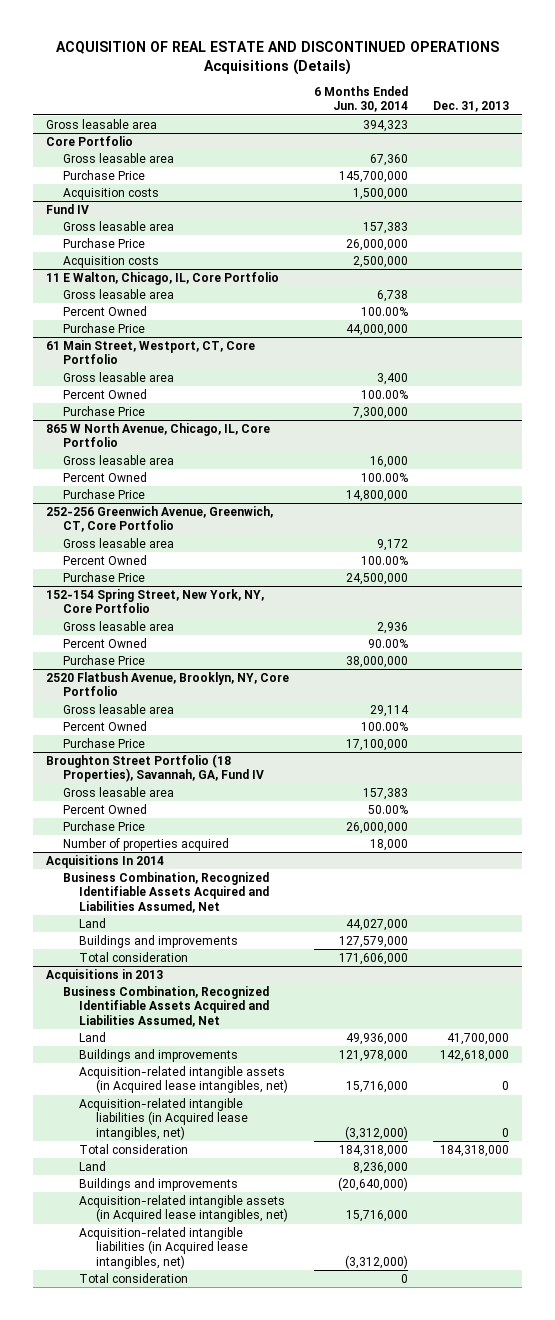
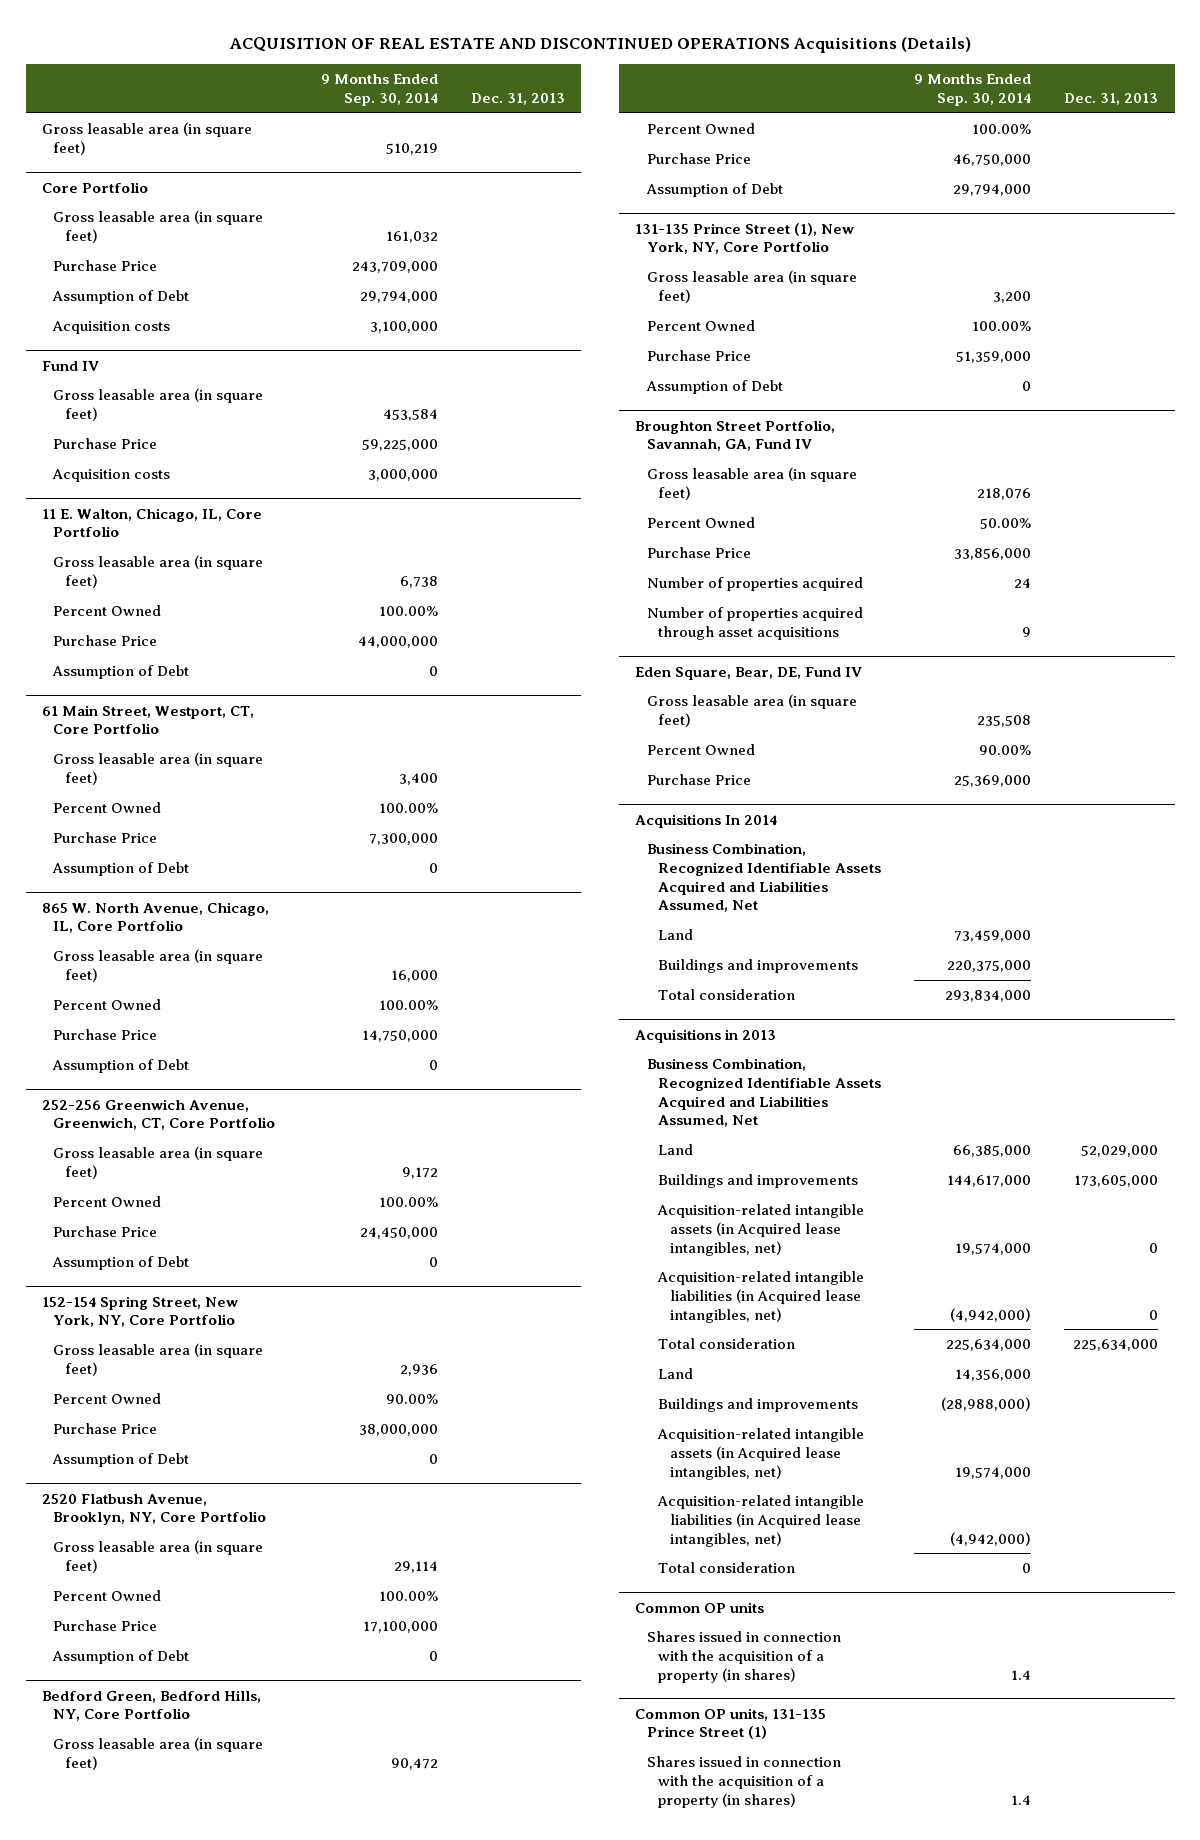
- | 6 Months Ended Jun. 30, 2014 | Dec. 31, 2013
+ | 9 Months Ended Sep. 30, 2014 | Dec. 31, 2013
- Gross leasable area | 394,323 |
+ Gross leasable area (in square feet) | 510,219 |
@ Core Portfolio
- Gross leasable area | 67,360 |
+ Gross leasable area (in square feet) | 161,032 |
+ Assumption of Debt | 29,794,000 |
@ Fund IV
- Gross leasable area | 157,383 |
+ Gross leasable area (in square feet) | 453,584 |
- 11 E Walton, Chicago, IL, Core Portfolio
- Gross leasable area | 6,738 |
+ 11 E. Walton, Chicago, IL, Core Portfolio
+ Gross leasable area (in square feet) | 6,738 |
+ Assumption of Debt | 0 |
@ 61 Main Street, Westport, CT, Core Portfolio
- Gross leasable area | 3,400 |
+ Gross leasable area (in square feet) | 3,400 |
- 865 W North Avenue, Chicago, IL, Core Portfolio
- Gross leasable area | 16,000 |
@ 61 Main Street, Westport, CT, Core Portfolio
+ Assumption of Debt | 0 |
+ 865 W. North Avenue, Chicago, IL, Core Portfolio
+ Gross leasable area (in square feet) | 16,000 |
+ Assumption of Debt | 0 |
@ 252-256 Greenwich Avenue, Greenwich, CT, Core Portfolio
- Gross leasable area | 9,172 |
+ Gross leasable area (in square feet) | 9,172 |
+ Assumption of Debt | 0 |
@ 152-154 Spring Street, New York, NY, Core Portfolio
- Gross leasable area | 2,936 |
+ Gross leasable area (in square feet) | 2,936 |
+ Assumption of Debt | 0 |
@ 2520 Flatbush Avenue, Brooklyn, NY, Core Portfolio
- Gross leasable area | 29,114 |
+ Gross leasable area (in square feet) | 29,114 |
- Broughton Street Portfolio (18 Properties), Savannah, GA, Fund IV
- Gross leasable area | 157,383 |
@ 2520 Flatbush Avenue, Brooklyn, NY, Core Portfolio
+ Assumption of Debt | 0 |
+ Bedford Green, Bedford Hills, NY, Core Portfolio
+ Gross leasable area (in square feet) | 90,472 |
+ Percent Owned | 100.00% |
+ Purchase Price | 46,750,000 |
+ Assumption of Debt | 29,794,000 |
+ 131-135 Prince Street (1), New York, NY, Core Portfolio
+ Gross leasable area (in square feet) | 3,200 |
+ Percent Owned | 100.00% |
+ Purchase Price | 51,359,000 |
+ Assumption of Debt | 0 |
+ Broughton Street Portfolio, Savannah, GA, Fund IV
+ Gross leasable area (in square feet) | 218,076 |
+ Number of properties acquired through asset acquisitions | 9 |
+ Eden Square, Bear, DE, Fund IV
+ Gross leasable area (in square feet) | 235,508 |
+ Percent Owned | 90.00% |
+ Purchase Price | 25,369,000 |
@ Acquisitions in 2013
- Land | 49,936,000 | 41,700,000
- Buildings and improvements | 121,978,000 | 142,618,000
+ Land | 66,385,000 | 52,029,000
+ Buildings and improvements | 144,617,000 | 173,605,000
- Total consideration | 184,318,000 | 184,318,000
+ Total consideration | 225,634,000 | 225,634,000
+ Common OP units
+ Shares issued in connection with the acquisition of a property (in shares) | 1.4 |
+ Common OP units, 131-135 Prince Street (1)
+ Shares issued in connection with the acquisition of a property (in shares) | 1.4 |

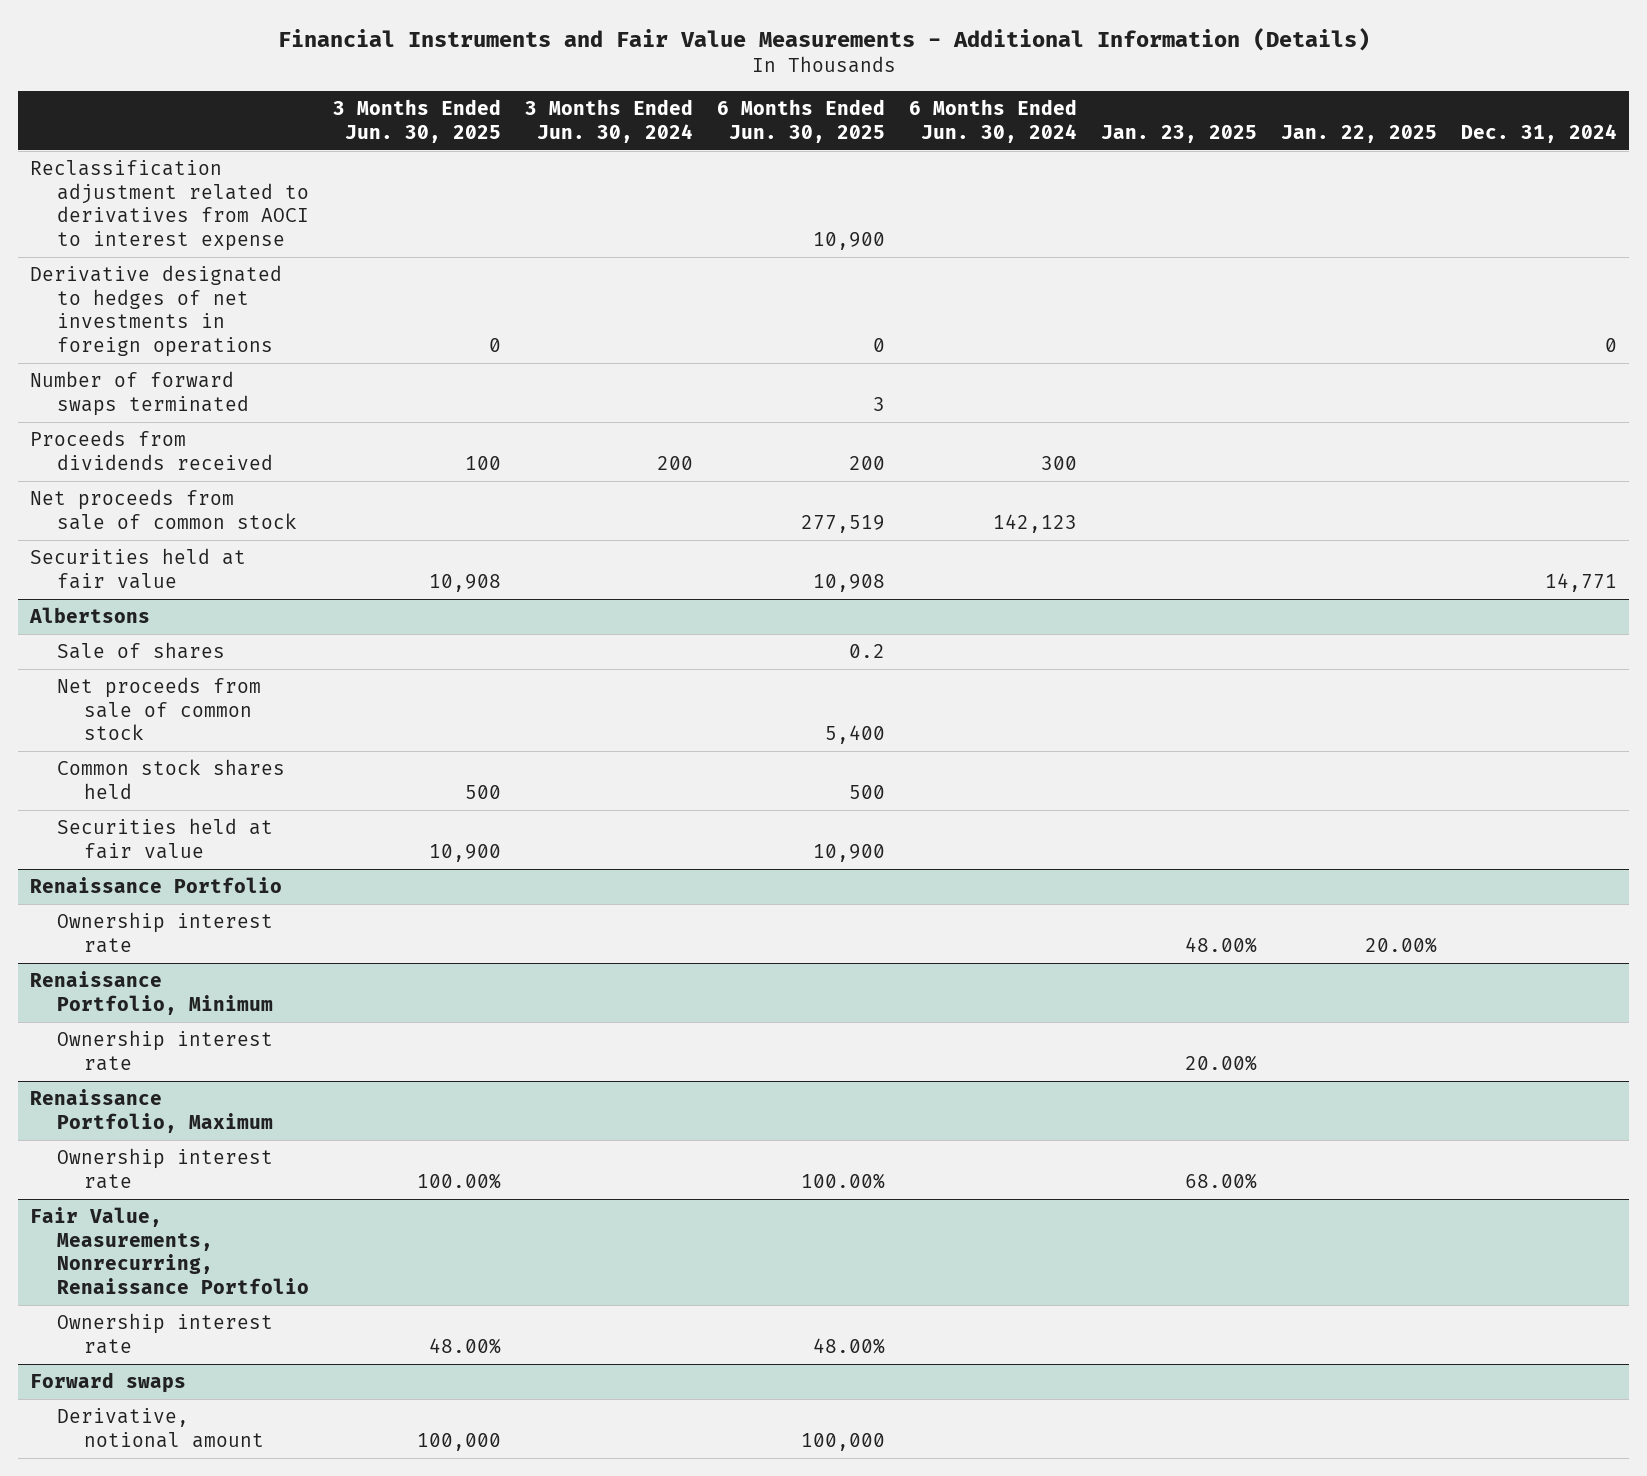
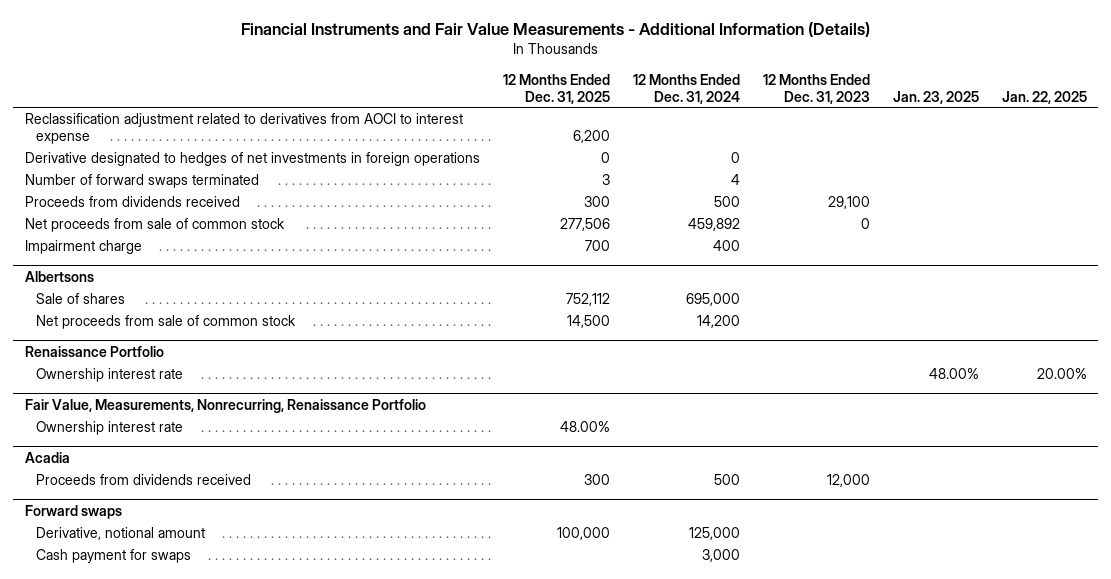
- | 3 Months Ended Jun. 30, 2025 | 3 Months Ended Jun. 30, 2024 | 6 Months Ended Jun. 30, 2025 | 6 Months Ended Jun. 30, 2024 | Jan. 23, 2025 | Jan. 22, 2025 | Dec. 31, 2024
+ | 12 Months Ended Dec. 31, 2025 | 12 Months Ended Dec. 31, 2024 | 12 Months Ended Dec. 31, 2023 | Jan. 23, 2025 | Jan. 22, 2025
- Securities held at fair value | 10,908 | | 10,908 | | | | 14,771
+ Impairment charge | 700 | 400 | | |
@ Albertsons
- Common stock shares held | 500 | | 500 | | | |
- Securities held at fair value | 10,900 | | 10,900 | | | |
- Renaissance Portfolio, Minimum
- Ownership interest rate | | | | | 20.00% | |
- Renaissance Portfolio, Maximum
- Ownership interest rate | 100.00% | | 100.00% | | 68.00% | |
+ Acadia
+ Proceeds from dividends received | 300 | 500 | 12,000 | |
@ Forward swaps
+ Cash payment for swaps | | 3,000 | | |

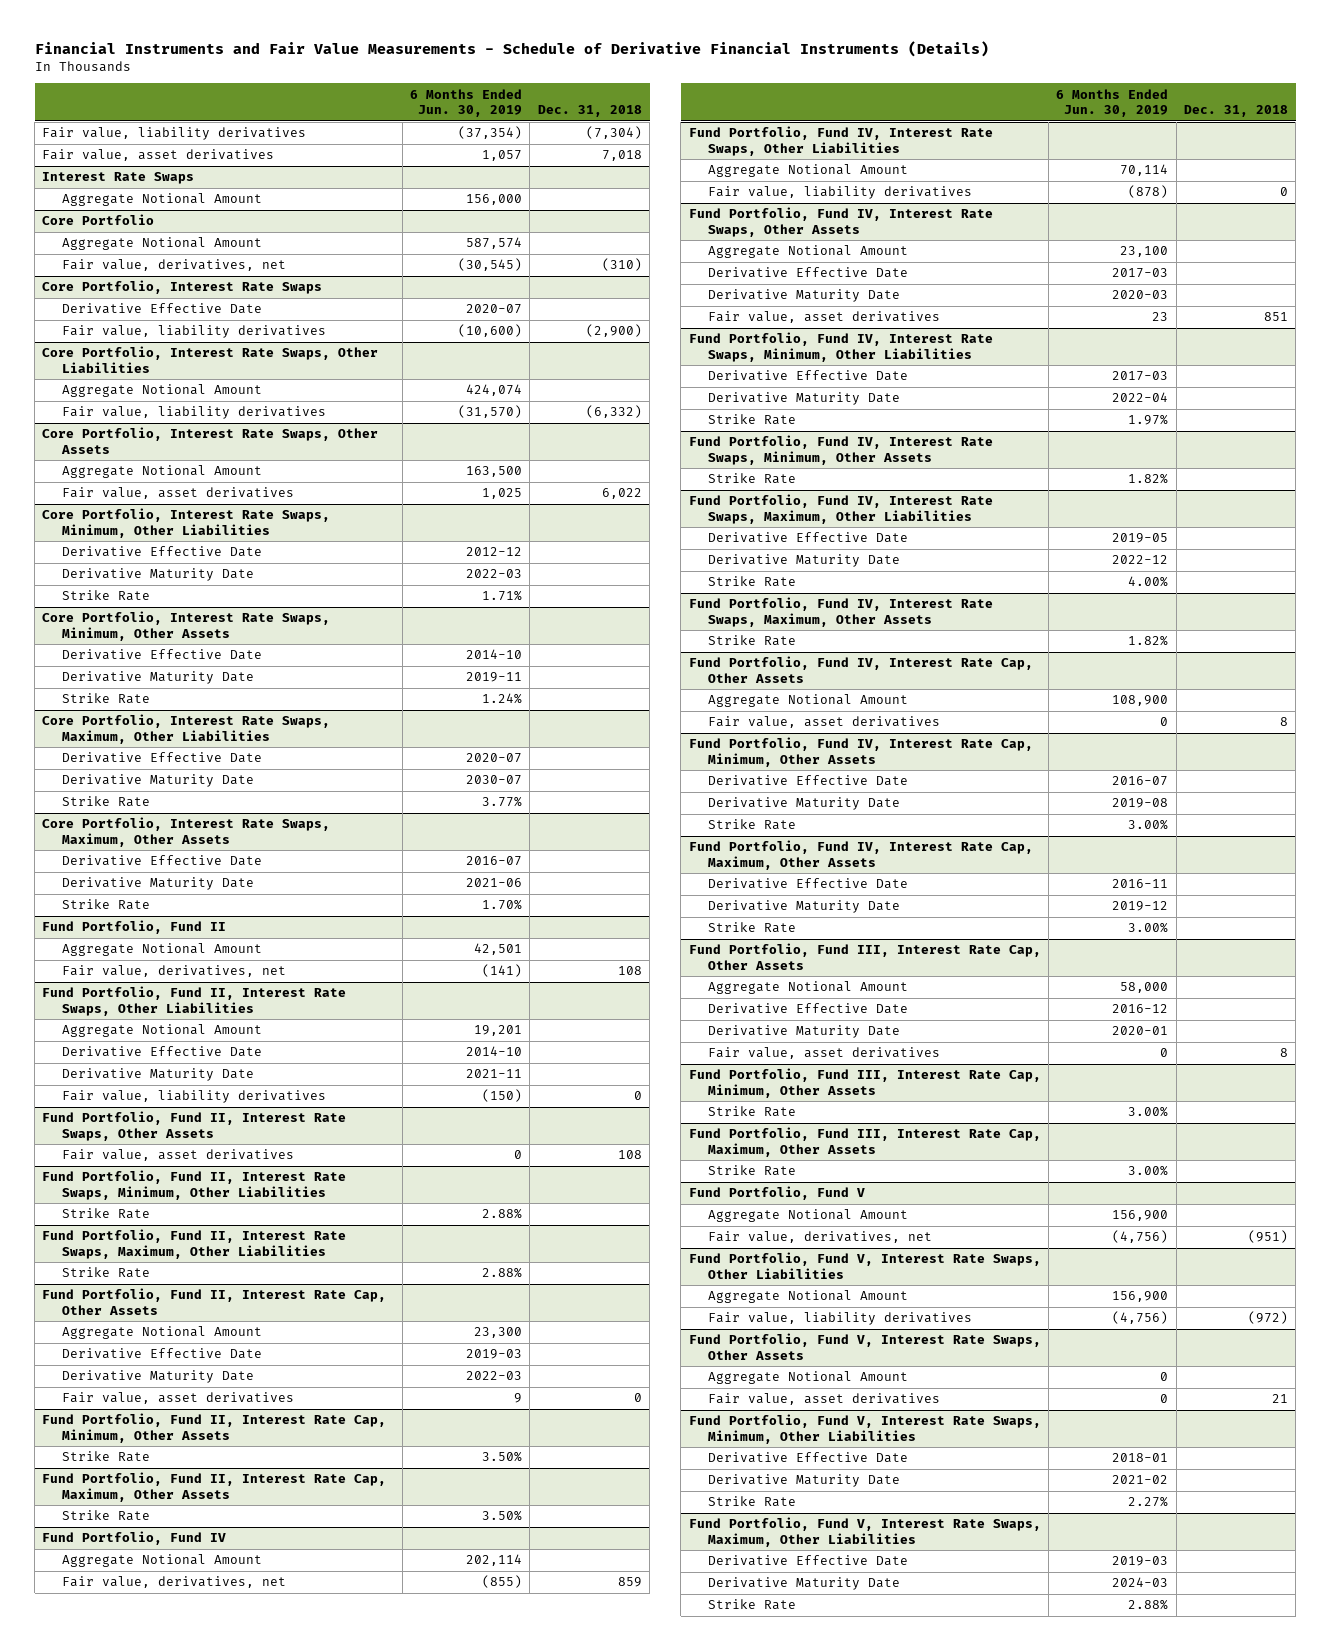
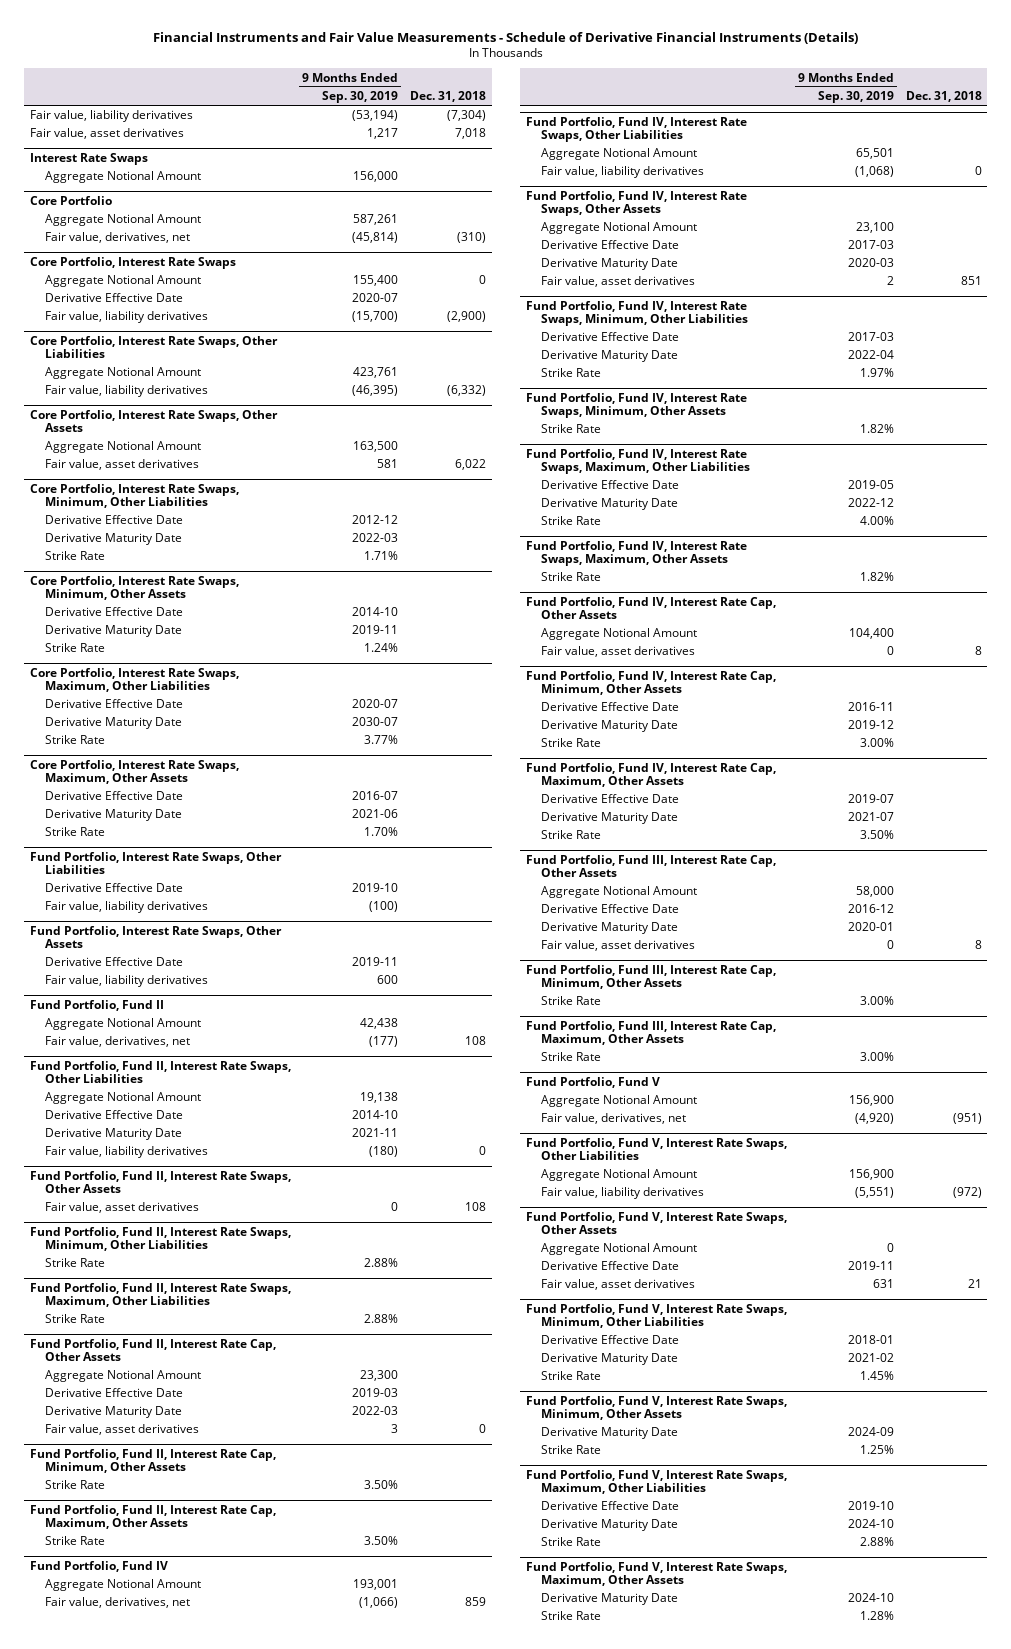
- | 6 Months Ended Jun. 30, 2019 | Dec. 31, 2018
+ | 9 Months Ended Sep. 30, 2019 | Dec. 31, 2018
@ Core Portfolio, Interest Rate Swaps
+ Aggregate Notional Amount | 155,400 | 0
+ Fund Portfolio, Interest Rate Swaps, Other Liabilities
+ Derivative Effective Date | 2019-10 |
+ Fair value, liability derivatives | (100) |
+ Fund Portfolio, Interest Rate Swaps, Other Assets
+ Derivative Effective Date | 2019-11 |
+ Fair value, liability derivatives | 600 |
@ Fund Portfolio, Fund V, Interest Rate Swaps, Other Assets
+ Derivative Effective Date | 2019-11 |
+ Fund Portfolio, Fund V, Interest Rate Swaps, Minimum, Other Assets
+ Derivative Maturity Date | 2024-09 |
+ Strike Rate | 1.25% |
+ Fund Portfolio, Fund V, Interest Rate Swaps, Maximum, Other Assets
+ Derivative Maturity Date | 2024-10 |
+ Strike Rate | 1.28% |

